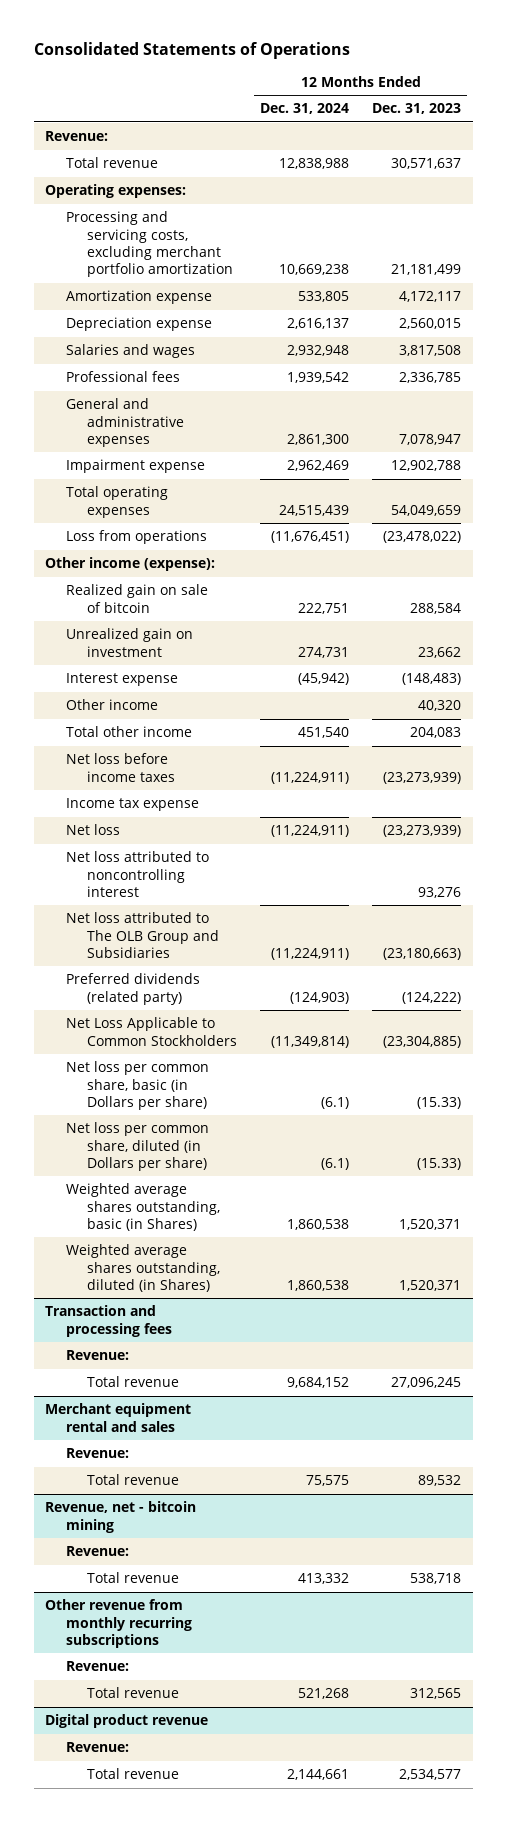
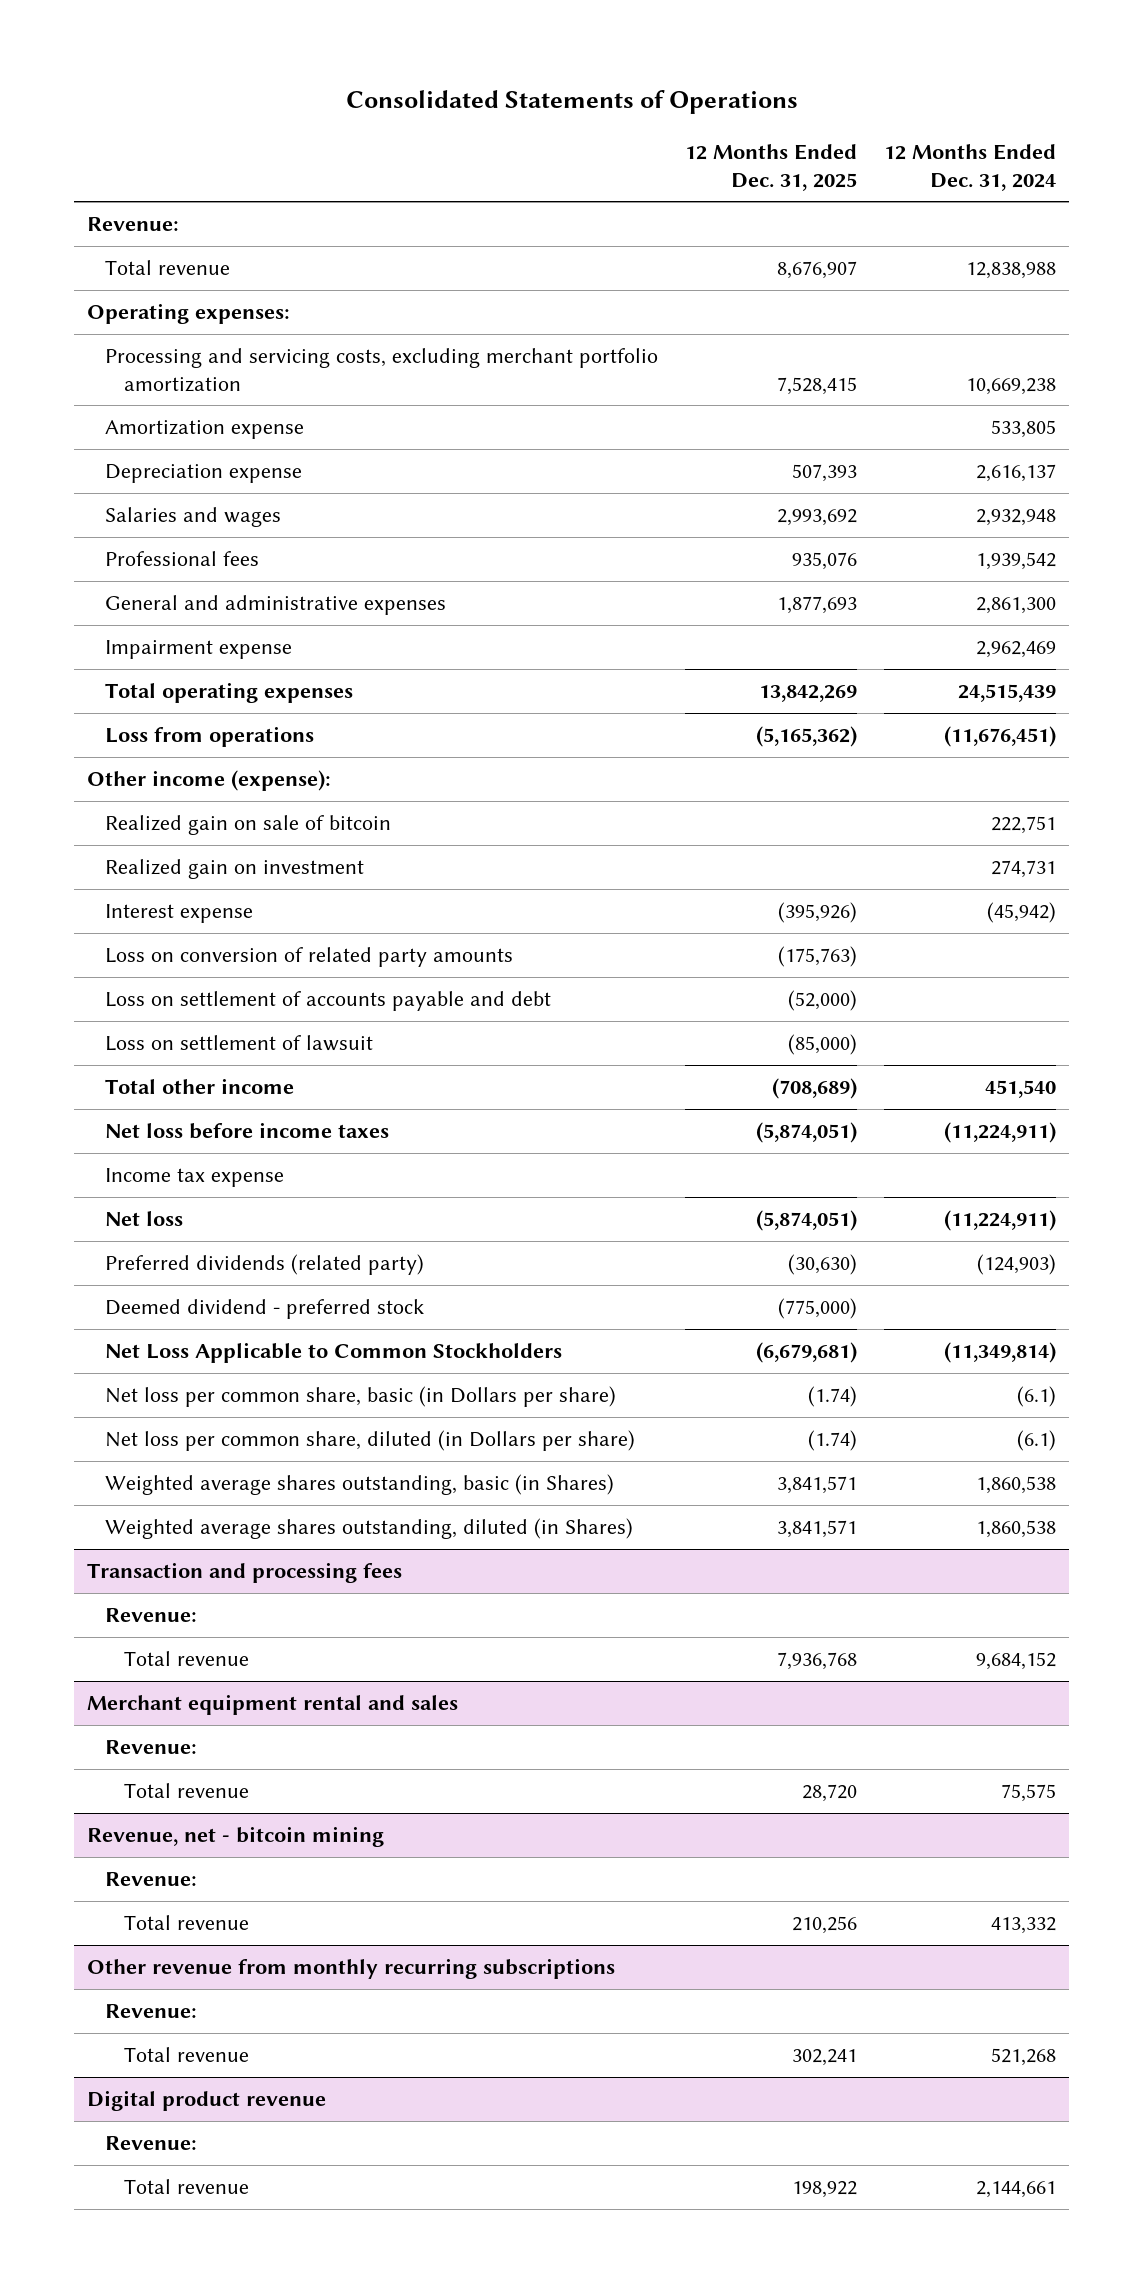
- | 12 Months Ended Dec. 31, 2024 | 12 Months Ended Dec. 31, 2023
+ | 12 Months Ended Dec. 31, 2025 | 12 Months Ended Dec. 31, 2024
- Unrealized gain on investment | 274,731 | 23,662
+ Realized gain on investment | | 274,731
- Other income | | 40,320
+ Loss on conversion of related party amounts | (175,763) |
+ Loss on settlement of accounts payable and debt | (52,000) |
+ Loss on settlement of lawsuit | (85,000) |
- Net loss attributed to noncontrolling interest | | 93,276
- Net loss attributed to The OLB Group and Subsidiaries | (11,224,911) | (23,180,663)
+ Deemed dividend - preferred stock | (775,000) |

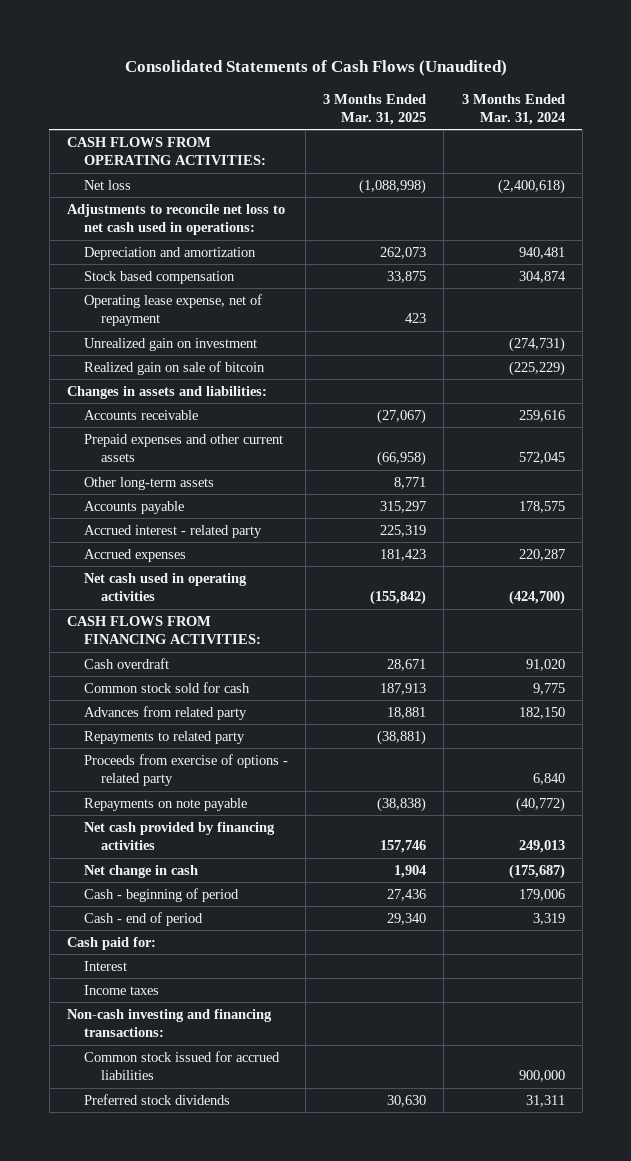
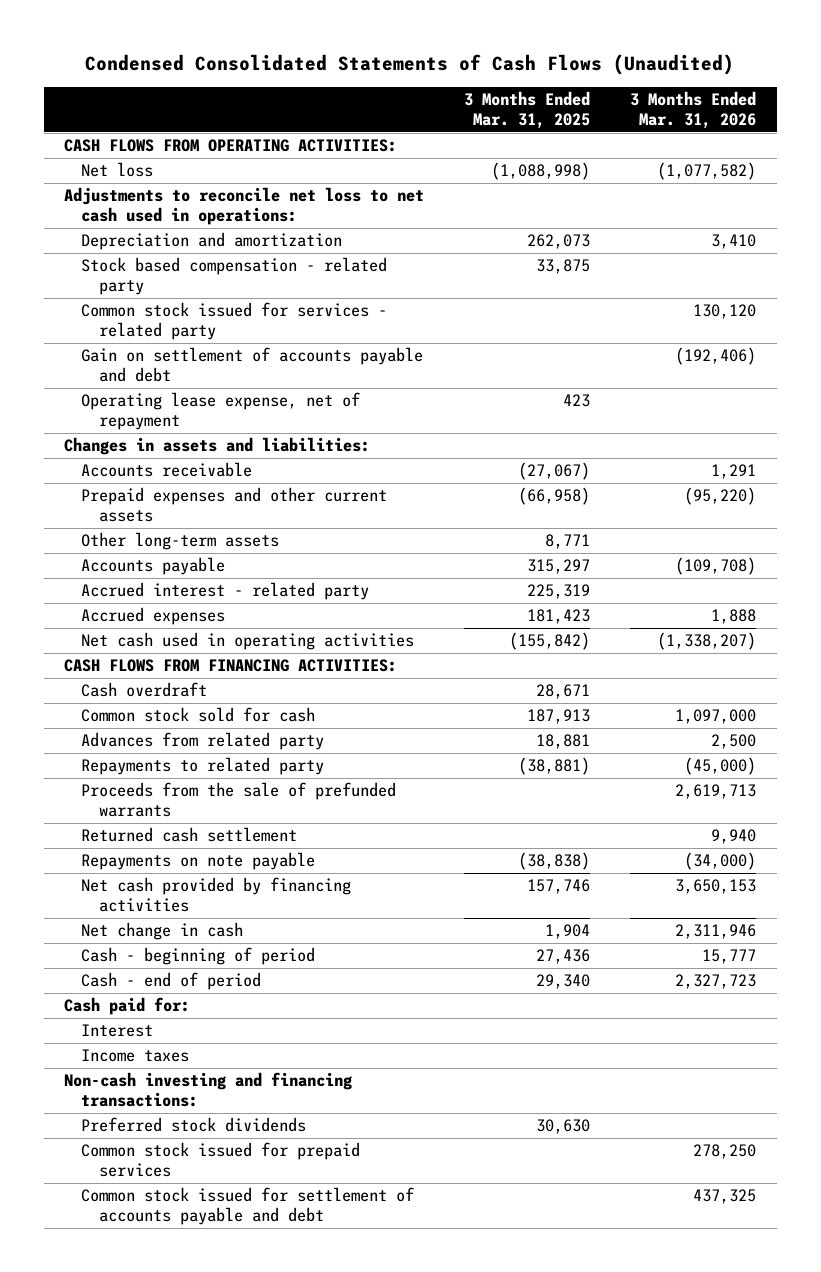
- Consolidated Statements of Cash Flows (Unaudited)
+ Condensed Consolidated Statements of Cash Flows (Unaudited)
- | 3 Months Ended Mar. 31, 2025 | 3 Months Ended Mar. 31, 2024
+ | 3 Months Ended Mar. 31, 2025 | 3 Months Ended Mar. 31, 2026
- Stock based compensation | 33,875 | 304,874
+ Stock based compensation - related party | 33,875 |
+ Common stock issued for services - related party | | 130,120
+ Gain on settlement of accounts payable and debt | | (192,406)
- Unrealized gain on investment | | (274,731)
- Realized gain on sale of bitcoin | | (225,229)
- Proceeds from exercise of options - related party | | 6,840
+ Proceeds from the sale of prefunded warrants | | 2,619,713
+ Returned cash settlement | | 9,940
- Common stock issued for accrued liabilities | | 900,000
+ Common stock issued for prepaid services | | 278,250
+ Common stock issued for settlement of accounts payable and debt | | 437,325

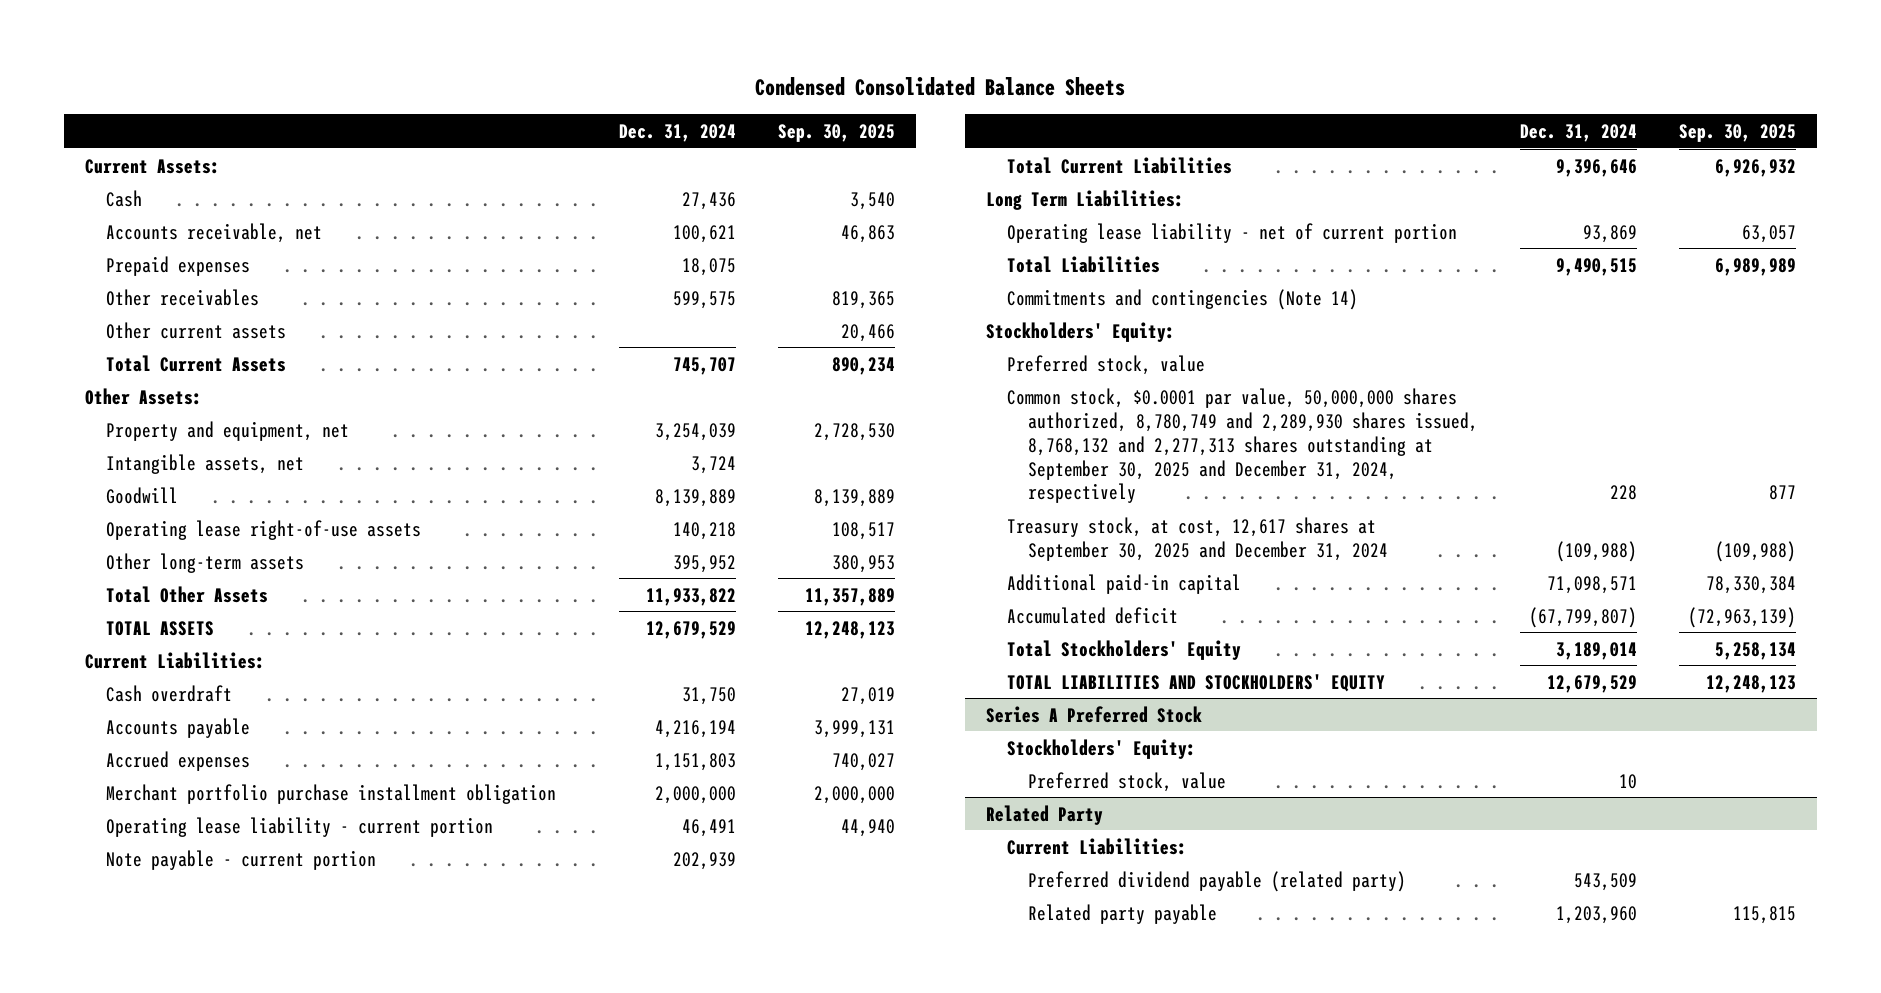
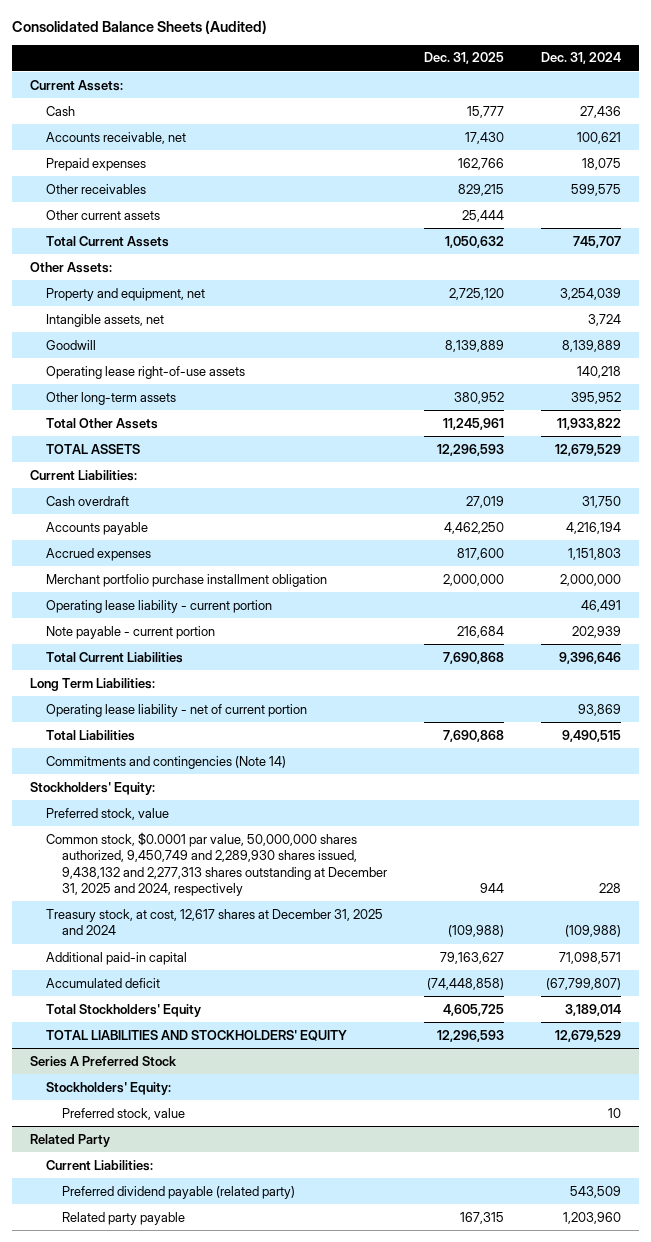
- Condensed Consolidated Balance Sheets
+ Consolidated Balance Sheets (Audited)
- | Dec. 31, 2024 | Sep. 30, 2025
+ | Dec. 31, 2025 | Dec. 31, 2024
- Common stock, $0.0001 par value, 50,000,000 shares authorized, 8,780,749 and 2,289,930 shares issued, 8,768,132 and 2,277,313 shares outstanding at September 30, 2025 and December 31, 2024, respectively | 228 | 877
- Treasury stock, at cost, 12,617 shares at September 30, 2025 and December 31, 2024 | (109,988) | (109,988)
+ Common stock, $0.0001 par value, 50,000,000 shares authorized, 9,450,749 and 2,289,930 shares issued, 9,438,132 and 2,277,313 shares outstanding at December 31, 2025 and 2024, respectively | 944 | 228
+ Treasury stock, at cost, 12,617 shares at December 31, 2025 and 2024 | (109,988) | (109,988)

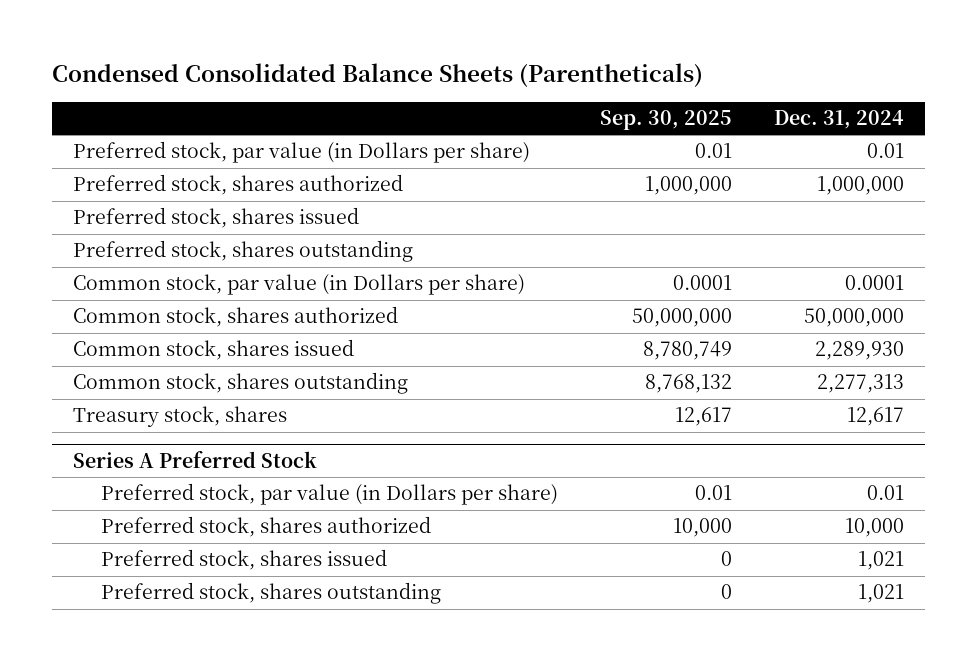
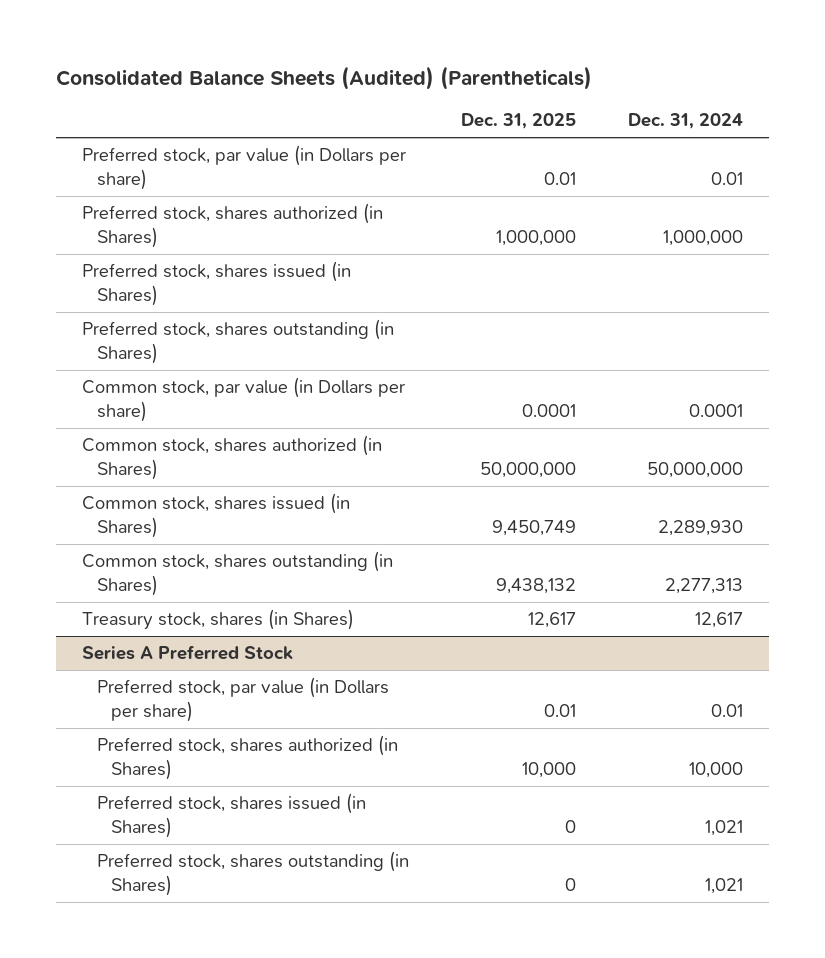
- Condensed Consolidated Balance Sheets (Parentheticals)
+ Consolidated Balance Sheets (Audited) (Parentheticals)
- | Sep. 30, 2025 | Dec. 31, 2024
+ | Dec. 31, 2025 | Dec. 31, 2024
- Preferred stock, shares authorized | 1,000,000 | 1,000,000
- Preferred stock, shares issued
- Preferred stock, shares outstanding
+ Preferred stock, shares authorized (in Shares) | 1,000,000 | 1,000,000
+ Preferred stock, shares issued (in Shares)
+ Preferred stock, shares outstanding (in Shares)
- Common stock, shares authorized | 50,000,000 | 50,000,000
- Common stock, shares issued | 8,780,749 | 2,289,930
- Common stock, shares outstanding | 8,768,132 | 2,277,313
- Treasury stock, shares | 12,617 | 12,617
+ Common stock, shares authorized (in Shares) | 50,000,000 | 50,000,000
+ Common stock, shares issued (in Shares) | 9,450,749 | 2,289,930
+ Common stock, shares outstanding (in Shares) | 9,438,132 | 2,277,313
+ Treasury stock, shares (in Shares) | 12,617 | 12,617
@ Series A Preferred Stock
- Preferred stock, shares authorized | 10,000 | 10,000
- Preferred stock, shares issued | 0 | 1,021
- Preferred stock, shares outstanding | 0 | 1,021
+ Preferred stock, shares authorized (in Shares) | 10,000 | 10,000
+ Preferred stock, shares issued (in Shares) | 0 | 1,021
+ Preferred stock, shares outstanding (in Shares) | 0 | 1,021

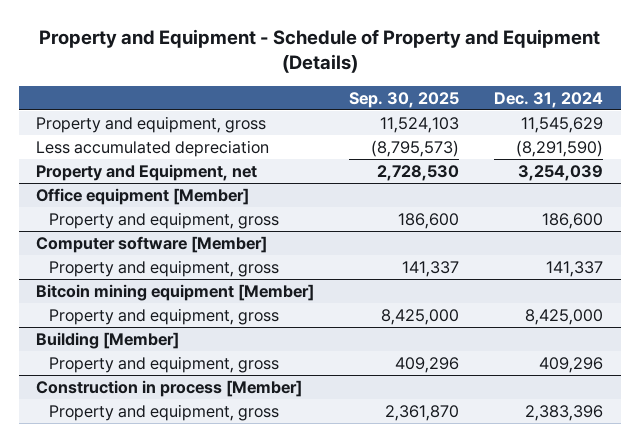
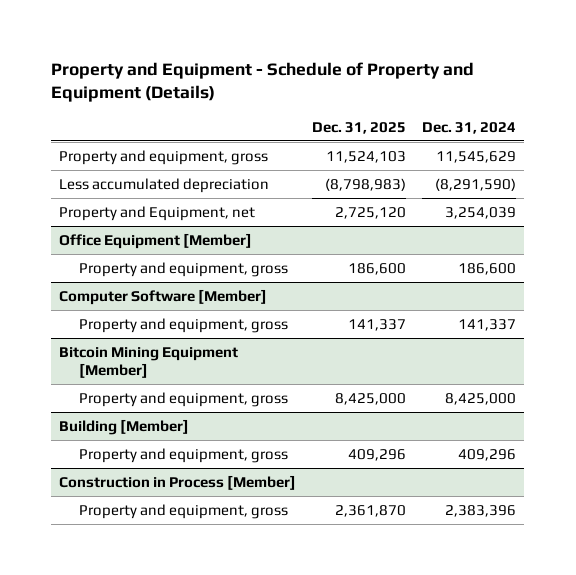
- | Sep. 30, 2025 | Dec. 31, 2024
+ | Dec. 31, 2025 | Dec. 31, 2024
- Office equipment [Member]
+ Office Equipment [Member]
- Computer software [Member]
+ Computer Software [Member]
- Bitcoin mining equipment [Member]
+ Bitcoin Mining Equipment [Member]
- Construction in process [Member]
+ Construction in Process [Member]

